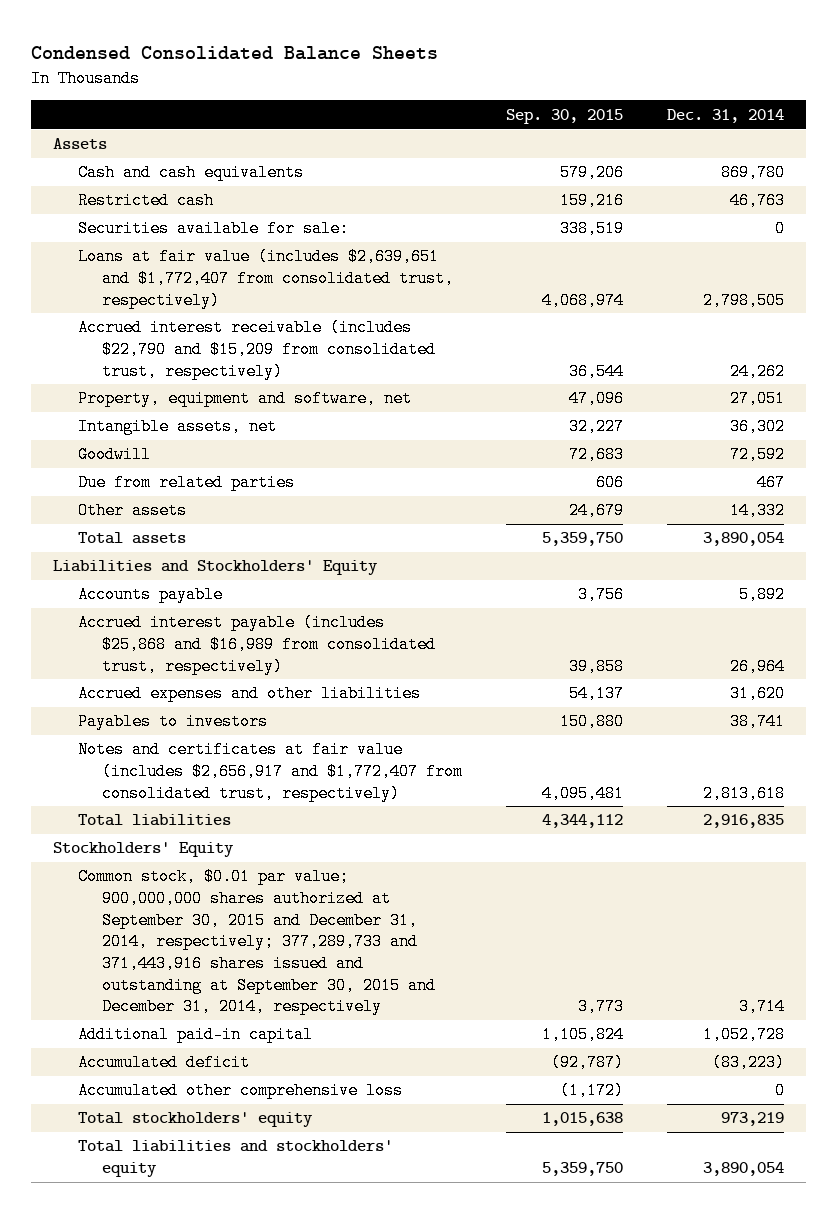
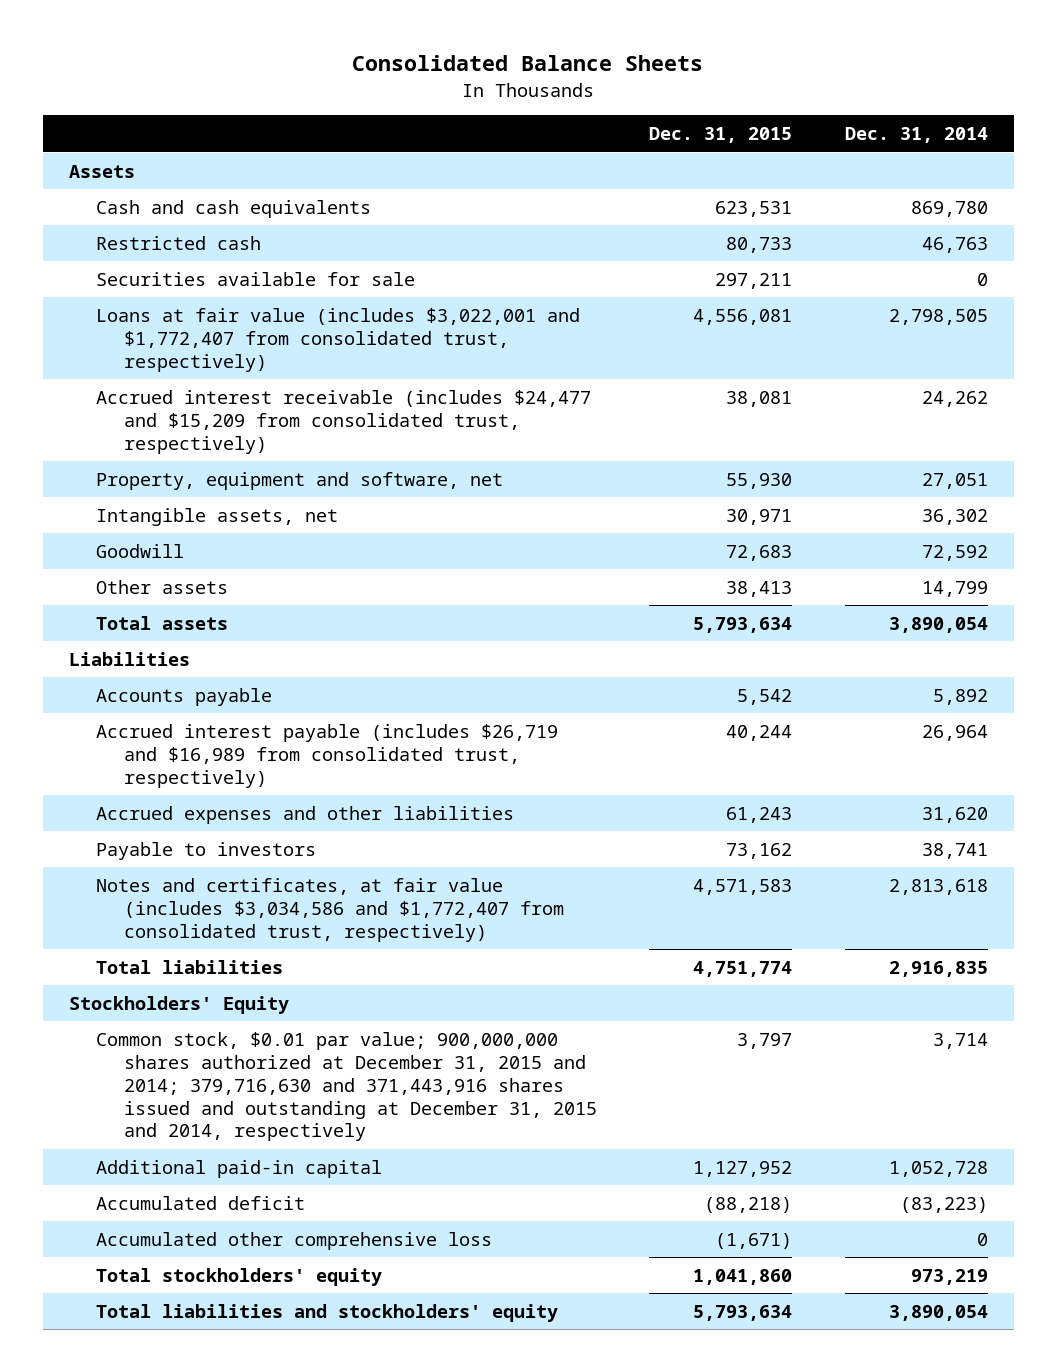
- Condensed Consolidated Balance Sheets
+ Consolidated Balance Sheets
- | Sep. 30, 2015 | Dec. 31, 2014
+ | Dec. 31, 2015 | Dec. 31, 2014
- Securities available for sale: | 338,519 | 0
- Loans at fair value (includes $2,639,651 and $1,772,407 from consolidated trust, respectively) | 4,068,974 | 2,798,505
- Accrued interest receivable (includes $22,790 and $15,209 from consolidated trust, respectively) | 36,544 | 24,262
+ Securities available for sale | 297,211 | 0
+ Loans at fair value (includes $3,022,001 and $1,772,407 from consolidated trust, respectively) | 4,556,081 | 2,798,505
+ Accrued interest receivable (includes $24,477 and $15,209 from consolidated trust, respectively) | 38,081 | 24,262
- Due from related parties | 606 | 467
- Other assets | 24,679 | 14,332
+ Other assets | 38,413 | 14,799
- Liabilities and Stockholders' Equity
+ Liabilities
- Accrued interest payable (includes $25,868 and $16,989 from consolidated trust, respectively) | 39,858 | 26,964
+ Accrued interest payable (includes $26,719 and $16,989 from consolidated trust, respectively) | 40,244 | 26,964
- Payables to investors | 150,880 | 38,741
- Notes and certificates at fair value (includes $2,656,917 and $1,772,407 from consolidated trust, respectively) | 4,095,481 | 2,813,618
+ Payable to investors | 73,162 | 38,741
+ Notes and certificates, at fair value (includes $3,034,586 and $1,772,407 from consolidated trust, respectively) | 4,571,583 | 2,813,618
- Common stock, $0.01 par value; 900,000,000 shares authorized at September 30, 2015 and December 31, 2014, respectively; 377,289,733 and 371,443,916 shares issued and outstanding at September 30, 2015 and December 31, 2014, respectively | 3,773 | 3,714
+ Common stock, $0.01 par value; 900,000,000 shares authorized at December 31, 2015 and 2014; 379,716,630 and 371,443,916 shares issued and outstanding at December 31, 2015 and 2014, respectively | 3,797 | 3,714

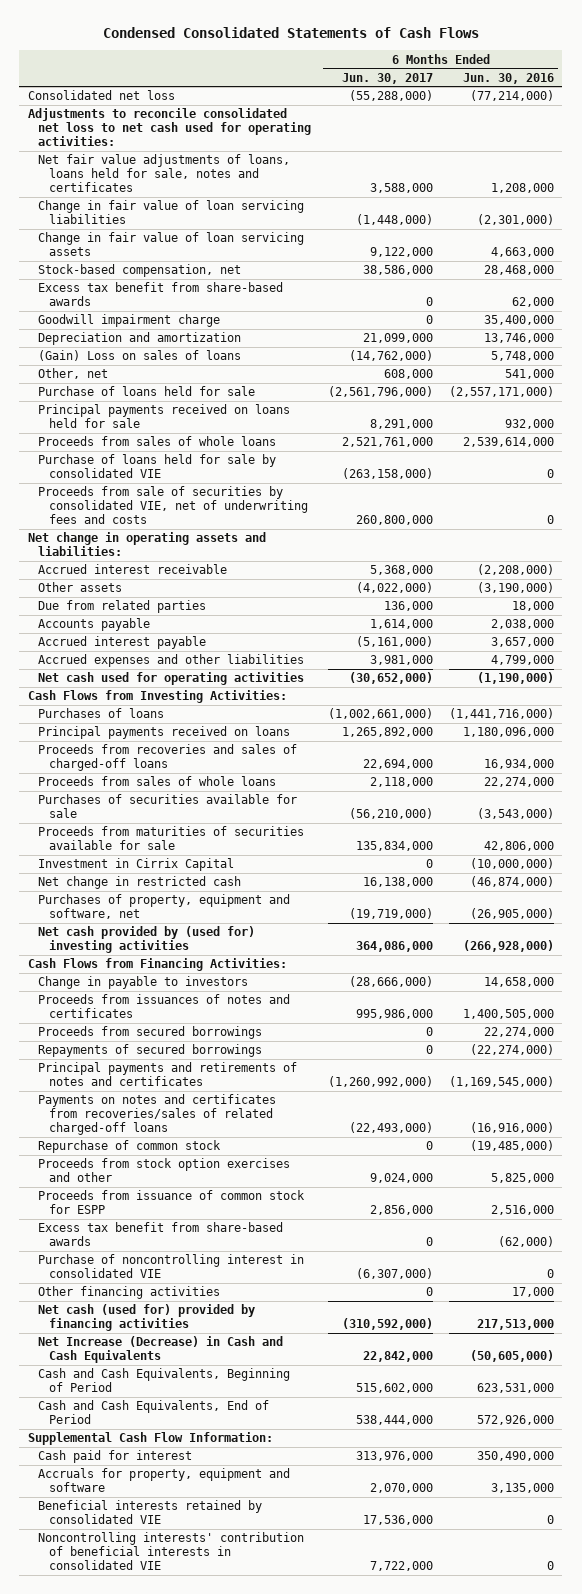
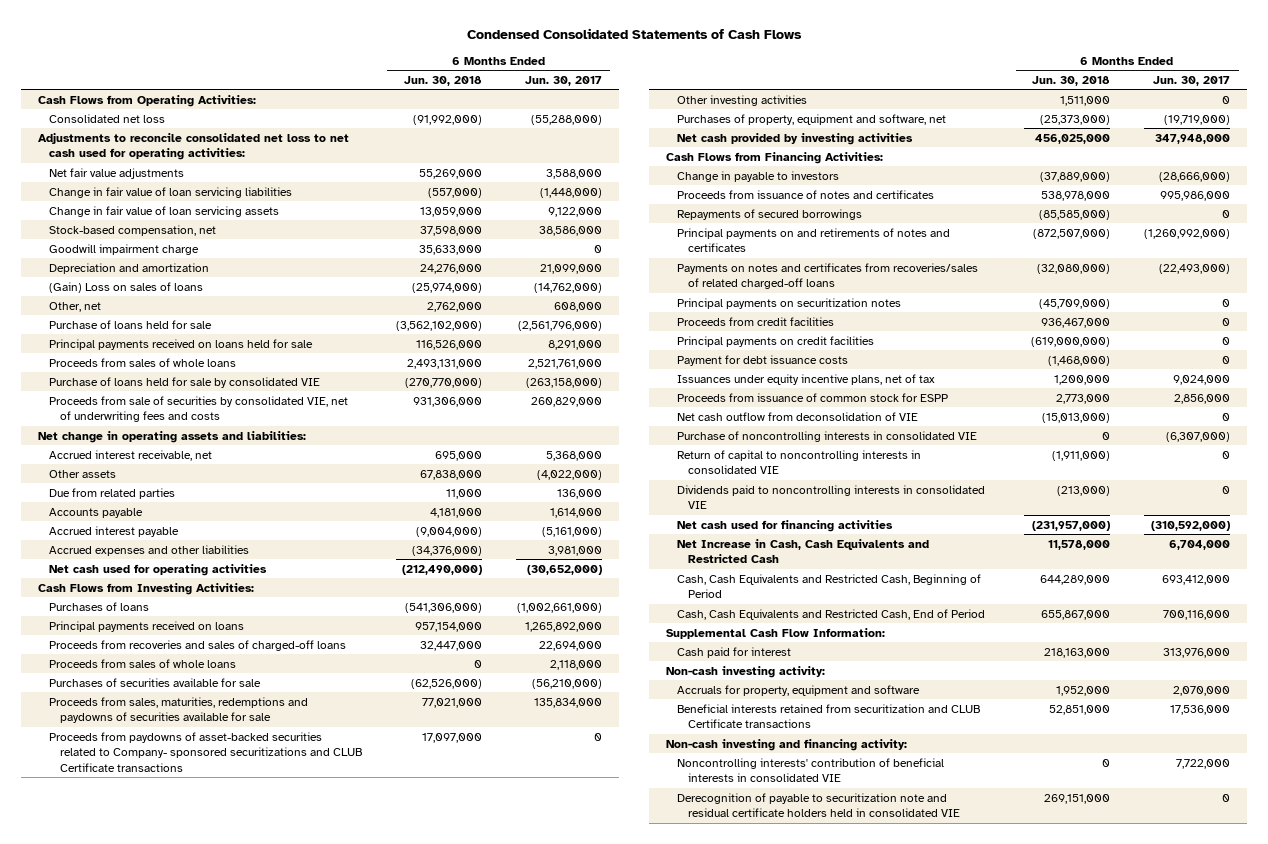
- | 6 Months Ended Jun. 30, 2017 | 6 Months Ended Jun. 30, 2016
+ | 6 Months Ended Jun. 30, 2018 | 6 Months Ended Jun. 30, 2017
+ Cash Flows from Operating Activities:
- Net fair value adjustments of loans, loans held for sale, notes and certificates | 3,588,000 | 1,208,000
+ Net fair value adjustments | 55,269,000 | 3,588,000
- Excess tax benefit from share-based awards | 0 | 62,000
- Proceeds from sale of securities by consolidated VIE, net of underwriting fees and costs | 260,800,000 | 0
+ Proceeds from sale of securities by consolidated VIE, net of underwriting fees and costs | 931,306,000 | 260,829,000
- Accrued interest receivable | 5,368,000 | (2,208,000)
+ Accrued interest receivable, net | 695,000 | 5,368,000
- Proceeds from maturities of securities available for sale | 135,834,000 | 42,806,000
- Investment in Cirrix Capital | 0 | (10,000,000)
- Net change in restricted cash | 16,138,000 | (46,874,000)
+ Proceeds from sales, maturities, redemptions and paydowns of securities available for sale | 77,021,000 | 135,834,000
+ Proceeds from paydowns of asset-backed securities related to Company- sponsored securitizations and CLUB Certificate transactions | 17,097,000 | 0
+ Other investing activities | 1,511,000 | 0
- Net cash provided by (used for) investing activities | 364,086,000 | (266,928,000)
+ Net cash provided by investing activities | 456,025,000 | 347,948,000
- Proceeds from issuances of notes and certificates | 995,986,000 | 1,400,505,000
- Proceeds from secured borrowings | 0 | 22,274,000
+ Proceeds from issuance of notes and certificates | 538,978,000 | 995,986,000
- Principal payments and retirements of notes and certificates | (1,260,992,000) | (1,169,545,000)
+ Principal payments on and retirements of notes and certificates | (872,507,000) | (1,260,992,000)
- Repurchase of common stock | 0 | (19,485,000)
- Proceeds from stock option exercises and other | 9,024,000 | 5,825,000
+ Principal payments on securitization notes | (45,709,000) | 0
+ Proceeds from credit facilities | 936,467,000 | 0
+ Principal payments on credit facilities | (619,000,000) | 0
+ Payment for debt issuance costs | (1,468,000) | 0
+ Issuances under equity incentive plans, net of tax | 1,200,000 | 9,024,000
- Excess tax benefit from share-based awards | 0 | (62,000)
- Purchase of noncontrolling interest in consolidated VIE | (6,307,000) | 0
- Other financing activities | 0 | 17,000
- Net cash (used for) provided by financing activities | (310,592,000) | 217,513,000
- Net Increase (Decrease) in Cash and Cash Equivalents | 22,842,000 | (50,605,000)
- Cash and Cash Equivalents, Beginning of Period | 515,602,000 | 623,531,000
- Cash and Cash Equivalents, End of Period | 538,444,000 | 572,926,000
+ Net cash outflow from deconsolidation of VIE | (15,013,000) | 0
+ Purchase of noncontrolling interests in consolidated VIE | 0 | (6,307,000)
+ Return of capital to noncontrolling interests in consolidated VIE | (1,911,000) | 0
+ Dividends paid to noncontrolling interests in consolidated VIE | (213,000) | 0
+ Net cash used for financing activities | (231,957,000) | (310,592,000)
+ Net Increase in Cash, Cash Equivalents and Restricted Cash | 11,578,000 | 6,704,000
+ Cash, Cash Equivalents and Restricted Cash, Beginning of Period | 644,289,000 | 693,412,000
+ Cash, Cash Equivalents and Restricted Cash, End of Period | 655,867,000 | 700,116,000
+ Non-cash investing activity:
- Beneficial interests retained by consolidated VIE | 17,536,000 | 0
+ Beneficial interests retained from securitization and CLUB Certificate transactions | 52,851,000 | 17,536,000
+ Non-cash investing and financing activity:
+ Derecognition of payable to securitization note and residual certificate holders held in consolidated VIE | 269,151,000 | 0

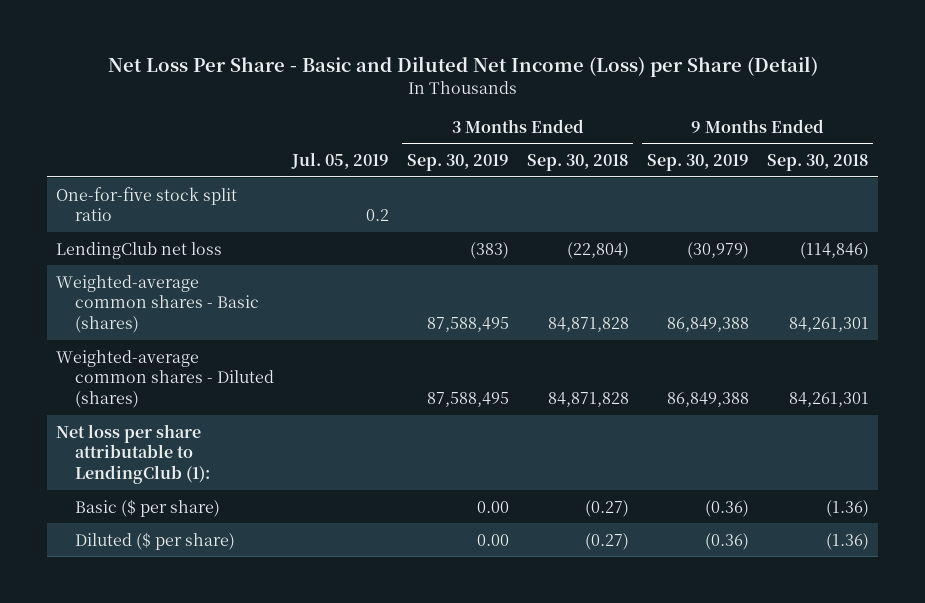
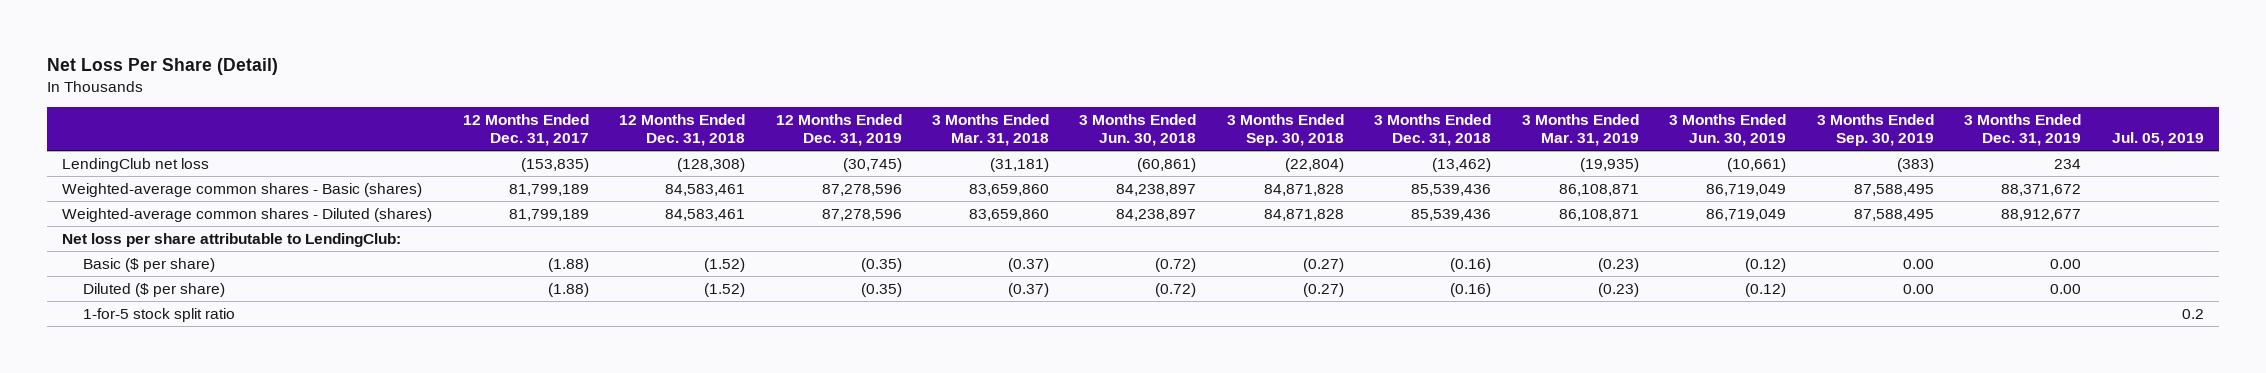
- Net Loss Per Share - Basic and Diluted Net Income (Loss) per Share (Detail)
+ Net Loss Per Share (Detail)
- | Jul. 05, 2019 | 3 Months Ended Sep. 30, 2019 | 3 Months Ended Sep. 30, 2018 | 9 Months Ended Sep. 30, 2019 | 9 Months Ended Sep. 30, 2018
+ | 12 Months Ended Dec. 31, 2017 | 12 Months Ended Dec. 31, 2018 | 12 Months Ended Dec. 31, 2019 | 3 Months Ended Mar. 31, 2018 | 3 Months Ended Jun. 30, 2018 | 3 Months Ended Sep. 30, 2018 | 3 Months Ended Dec. 31, 2018 | 3 Months Ended Mar. 31, 2019 | 3 Months Ended Jun. 30, 2019 | 3 Months Ended Sep. 30, 2019 | 3 Months Ended Dec. 31, 2019 | Jul. 05, 2019
- One-for-five stock split ratio | 0.2 | | | |
- Net loss per share attributable to LendingClub (1):
+ Net loss per share attributable to LendingClub:
+ 1-for-5 stock split ratio | | | | | | | | | | | | 0.2

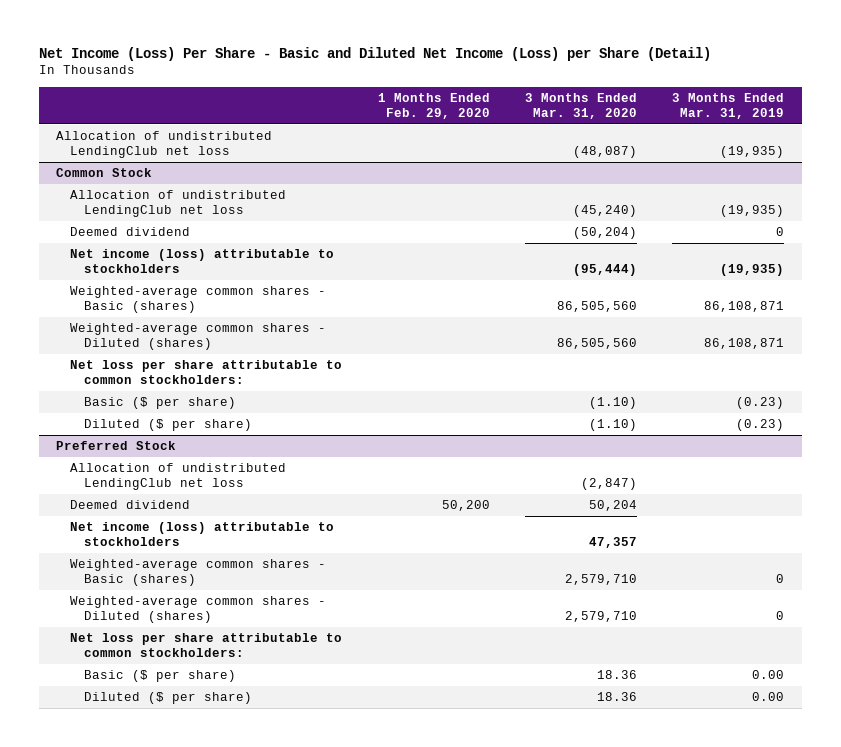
- Net Loss Per Share (Detail)
+ Net Income (Loss) Per Share - Basic and Diluted Net Income (Loss) per Share (Detail)
- | 12 Months Ended Dec. 31, 2017 | 12 Months Ended Dec. 31, 2018 | 12 Months Ended Dec. 31, 2019 | 3 Months Ended Mar. 31, 2018 | 3 Months Ended Jun. 30, 2018 | 3 Months Ended Sep. 30, 2018 | 3 Months Ended Dec. 31, 2018 | 3 Months Ended Mar. 31, 2019 | 3 Months Ended Jun. 30, 2019 | 3 Months Ended Sep. 30, 2019 | 3 Months Ended Dec. 31, 2019 | Jul. 05, 2019
+ | 1 Months Ended Feb. 29, 2020 | 3 Months Ended Mar. 31, 2020 | 3 Months Ended Mar. 31, 2019
- LendingClub net loss | (153,835) | (128,308) | (30,745) | (31,181) | (60,861) | (22,804) | (13,462) | (19,935) | (10,661) | (383) | 234 |
+ Allocation of undistributed LendingClub net loss | | (48,087) | (19,935)
+ Common Stock
+ Allocation of undistributed LendingClub net loss | | (45,240) | (19,935)
+ Deemed dividend | | (50,204) | 0
+ Net income (loss) attributable to stockholders | | (95,444) | (19,935)
- Net loss per share attributable to LendingClub:
+ Net loss per share attributable to common stockholders:
- 1-for-5 stock split ratio | | | | | | | | | | | | 0.2
+ Preferred Stock
+ Allocation of undistributed LendingClub net loss | | (2,847) |
+ Deemed dividend | 50,200 | 50,204 |
+ Net income (loss) attributable to stockholders | | 47,357 |
+ Weighted-average common shares - Basic (shares) | | 2,579,710 | 0
+ Weighted-average common shares - Diluted (shares) | | 2,579,710 | 0
+ Net loss per share attributable to common stockholders:
+ Basic ($ per share) | | 18.36 | 0.00
+ Diluted ($ per share) | | 18.36 | 0.00

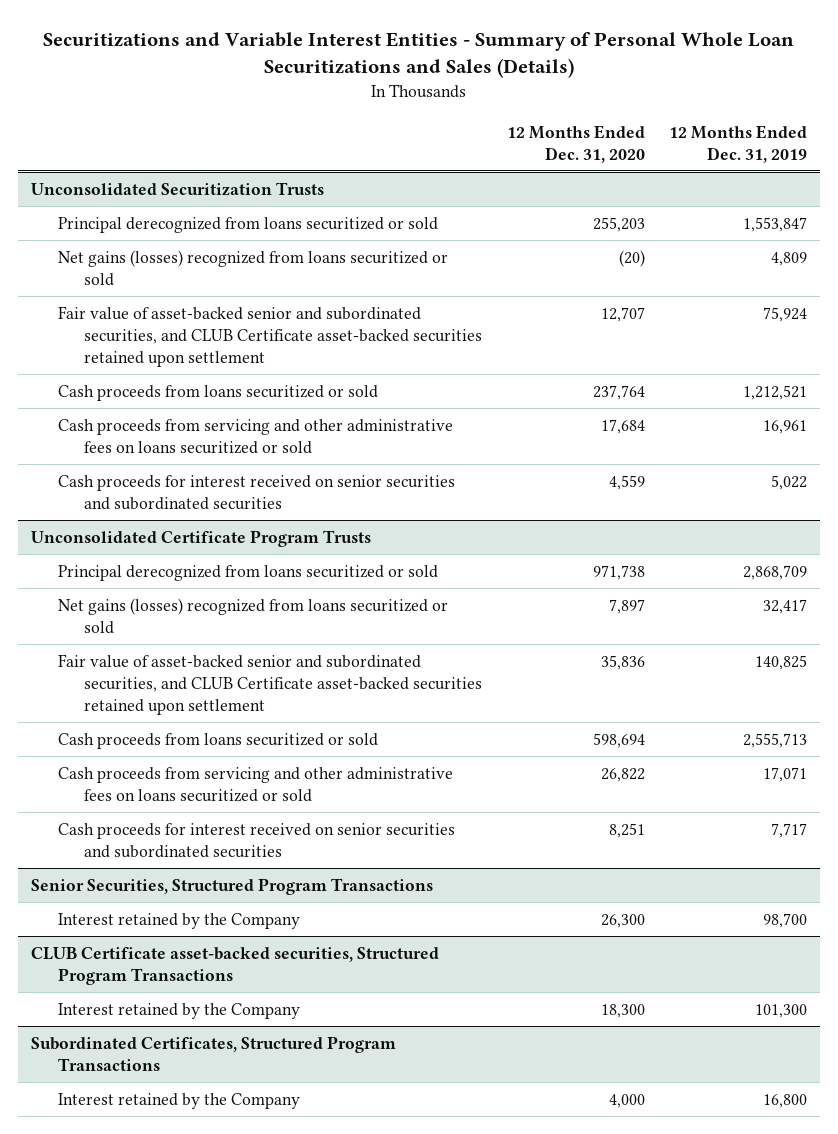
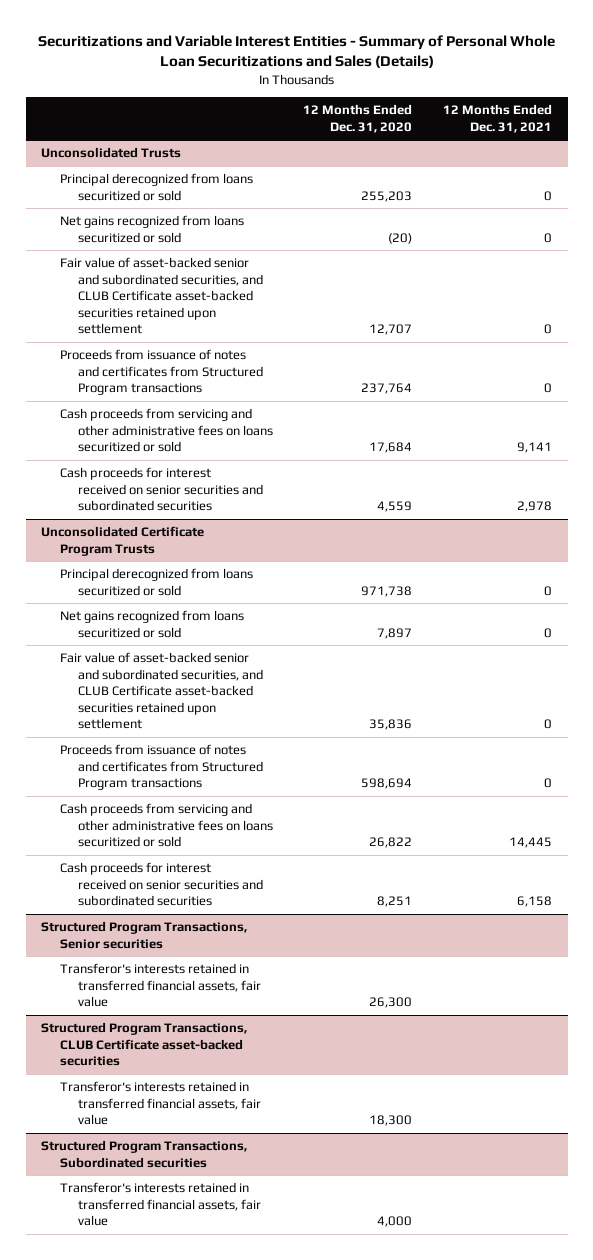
- | 12 Months Ended Dec. 31, 2020 | 12 Months Ended Dec. 31, 2019
+ | 12 Months Ended Dec. 31, 2020 | 12 Months Ended Dec. 31, 2021
- Unconsolidated Securitization Trusts
+ Unconsolidated Trusts
- Net gains (losses) recognized from loans securitized or sold | (20) | 4,809
+ Net gains recognized from loans securitized or sold | (20) | 0
- Cash proceeds from loans securitized or sold | 237,764 | 1,212,521
+ Proceeds from issuance of notes and certificates from Structured Program transactions | 237,764 | 0
@ Unconsolidated Certificate Program Trusts
- Net gains (losses) recognized from loans securitized or sold | 7,897 | 32,417
+ Net gains recognized from loans securitized or sold | 7,897 | 0
- Cash proceeds from loans securitized or sold | 598,694 | 2,555,713
+ Proceeds from issuance of notes and certificates from Structured Program transactions | 598,694 | 0
- Senior Securities, Structured Program Transactions
- Interest retained by the Company | 26,300 | 98,700
- CLUB Certificate asset-backed securities, Structured Program Transactions
- Interest retained by the Company | 18,300 | 101,300
- Subordinated Certificates, Structured Program Transactions
- Interest retained by the Company | 4,000 | 16,800
+ Structured Program Transactions, Senior securities
+ Transferor's interests retained in transferred financial assets, fair value | 26,300 |
+ Structured Program Transactions, CLUB Certificate asset-backed securities
+ Transferor's interests retained in transferred financial assets, fair value | 18,300 |
+ Structured Program Transactions, Subordinated securities
+ Transferor's interests retained in transferred financial assets, fair value | 4,000 |

